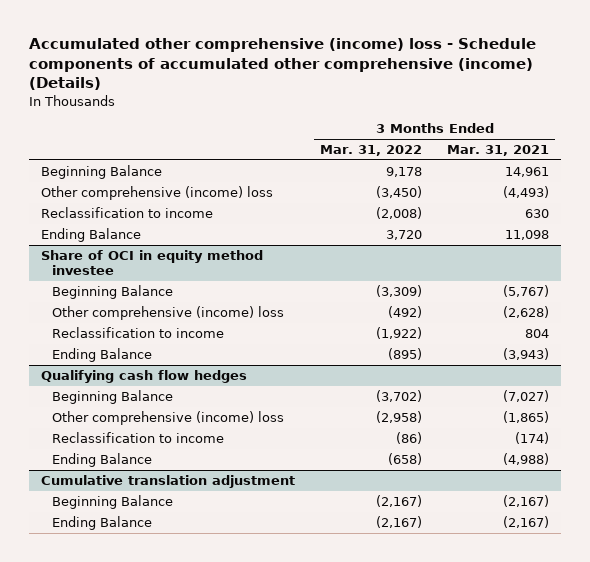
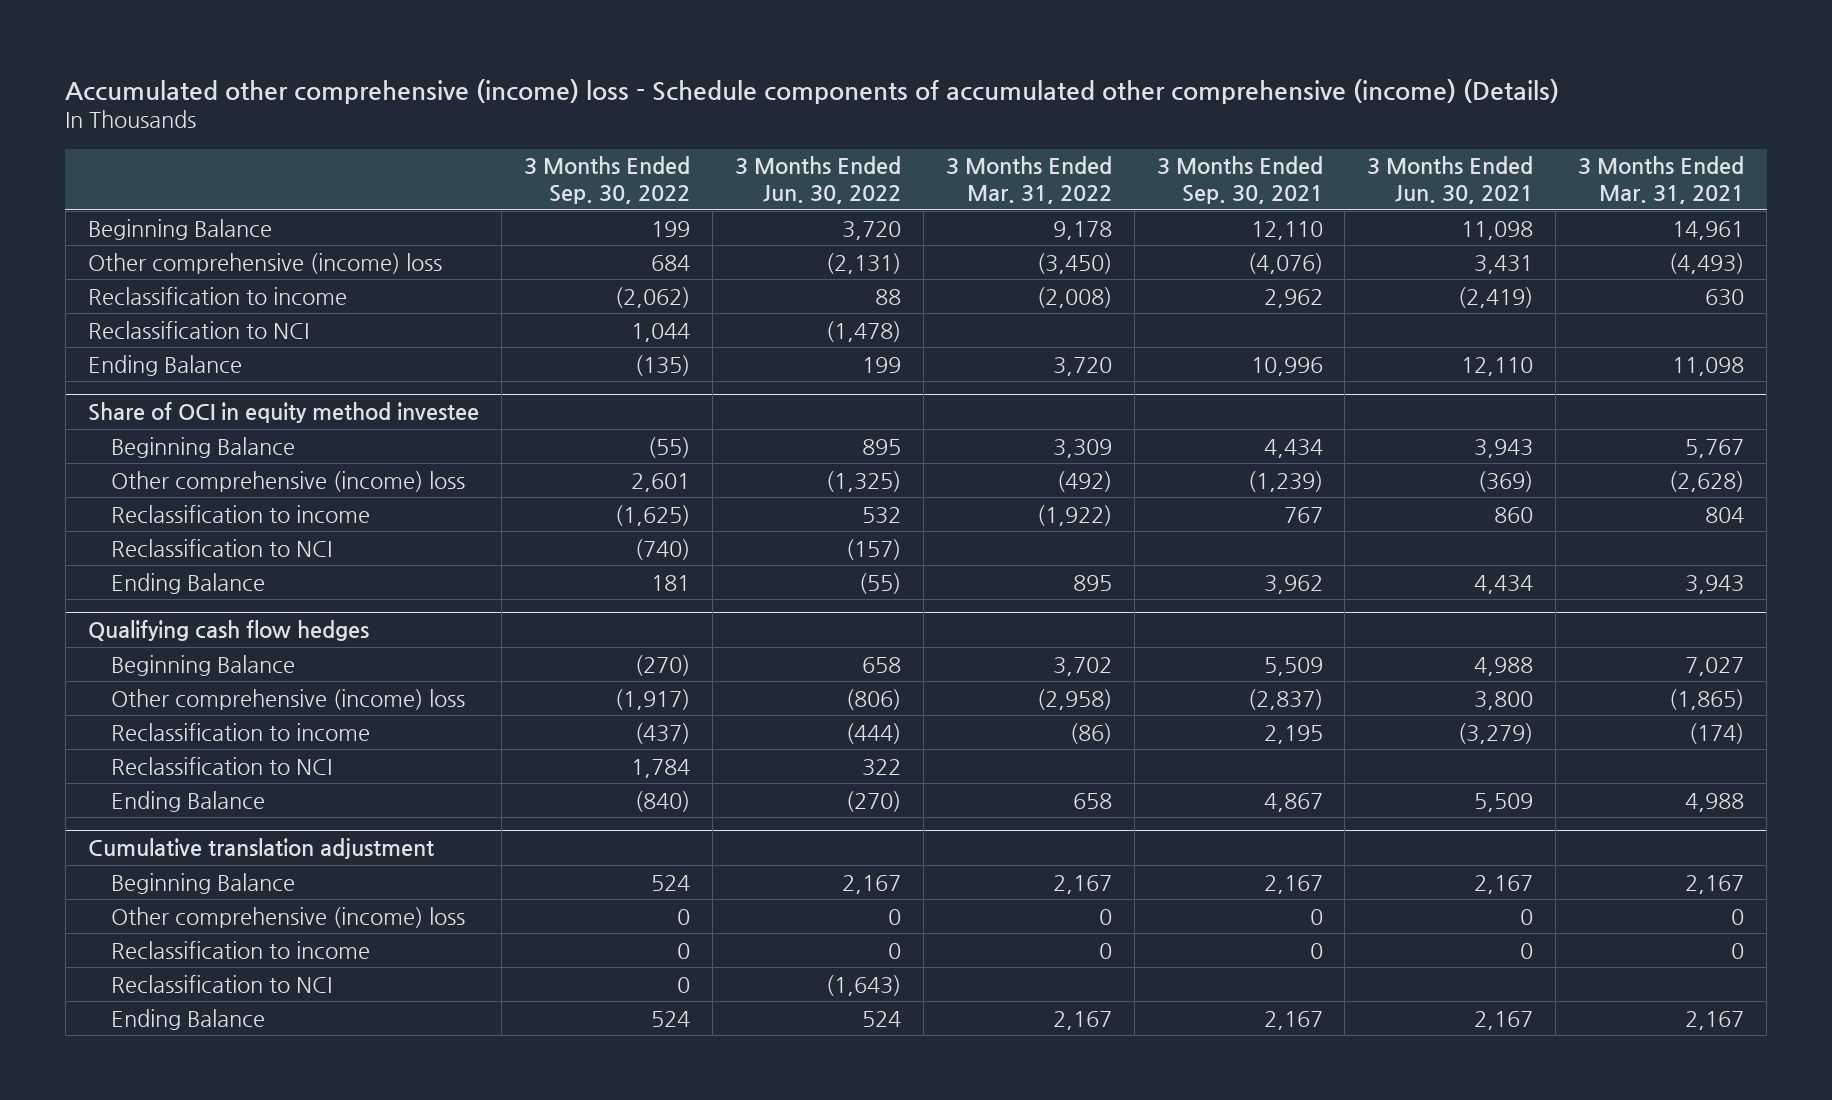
- | 3 Months Ended Mar. 31, 2022 | 3 Months Ended Mar. 31, 2021
+ | 3 Months Ended Sep. 30, 2022 | 3 Months Ended Jun. 30, 2022 | 3 Months Ended Mar. 31, 2022 | 3 Months Ended Sep. 30, 2021 | 3 Months Ended Jun. 30, 2021 | 3 Months Ended Mar. 31, 2021
+ Reclassification to NCI | 1,044 | (1,478) | | | |
@ Share of OCI in equity method investee
- Beginning Balance | (3,309) | (5,767)
+ Beginning Balance | (55) | 895 | 3,309 | 4,434 | 3,943 | 5,767
- Ending Balance | (895) | (3,943)
+ Reclassification to NCI | (740) | (157) | | | |
+ Ending Balance | 181 | (55) | 895 | 3,962 | 4,434 | 3,943
@ Qualifying cash flow hedges
- Beginning Balance | (3,702) | (7,027)
+ Beginning Balance | (270) | 658 | 3,702 | 5,509 | 4,988 | 7,027
- Ending Balance | (658) | (4,988)
+ Reclassification to NCI | 1,784 | 322 | | | |
+ Ending Balance | (840) | (270) | 658 | 4,867 | 5,509 | 4,988
@ Cumulative translation adjustment
- Beginning Balance | (2,167) | (2,167)
- Ending Balance | (2,167) | (2,167)
+ Beginning Balance | 524 | 2,167 | 2,167 | 2,167 | 2,167 | 2,167
+ Other comprehensive (income) loss | 0 | 0 | 0 | 0 | 0 | 0
+ Reclassification to income | 0 | 0 | 0 | 0 | 0 | 0
+ Reclassification to NCI | 0 | (1,643) | | | |
+ Ending Balance | 524 | 524 | 2,167 | 2,167 | 2,167 | 2,167

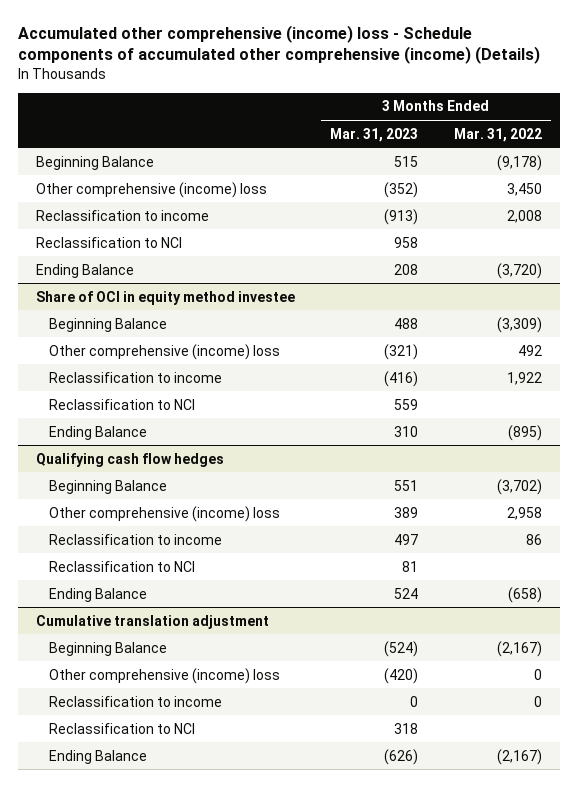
- | 3 Months Ended Sep. 30, 2022 | 3 Months Ended Jun. 30, 2022 | 3 Months Ended Mar. 31, 2022 | 3 Months Ended Sep. 30, 2021 | 3 Months Ended Jun. 30, 2021 | 3 Months Ended Mar. 31, 2021
+ | 3 Months Ended Mar. 31, 2023 | 3 Months Ended Mar. 31, 2022
- Beginning Balance | 199 | 3,720 | 9,178 | 12,110 | 11,098 | 14,961
- Other comprehensive (income) loss | 684 | (2,131) | (3,450) | (4,076) | 3,431 | (4,493)
- Reclassification to income | (2,062) | 88 | (2,008) | 2,962 | (2,419) | 630
+ Beginning Balance | 515 | (9,178)
+ Other comprehensive (income) loss | (352) | 3,450
+ Reclassification to income | (913) | 2,008
- Ending Balance | (135) | 199 | 3,720 | 10,996 | 12,110 | 11,098
+ Ending Balance | 208 | (3,720)
@ Share of OCI in equity method investee
- Beginning Balance | (55) | 895 | 3,309 | 4,434 | 3,943 | 5,767
- Other comprehensive (income) loss | 2,601 | (1,325) | (492) | (1,239) | (369) | (2,628)
- Reclassification to income | (1,625) | 532 | (1,922) | 767 | 860 | 804
+ Beginning Balance | 488 | (3,309)
+ Other comprehensive (income) loss | (321) | 492
+ Reclassification to income | (416) | 1,922
- Ending Balance | 181 | (55) | 895 | 3,962 | 4,434 | 3,943
+ Ending Balance | 310 | (895)
@ Qualifying cash flow hedges
- Beginning Balance | (270) | 658 | 3,702 | 5,509 | 4,988 | 7,027
- Other comprehensive (income) loss | (1,917) | (806) | (2,958) | (2,837) | 3,800 | (1,865)
- Reclassification to income | (437) | (444) | (86) | 2,195 | (3,279) | (174)
+ Beginning Balance | 551 | (3,702)
+ Other comprehensive (income) loss | 389 | 2,958
+ Reclassification to income | 497 | 86
- Ending Balance | (840) | (270) | 658 | 4,867 | 5,509 | 4,988
+ Ending Balance | 524 | (658)
@ Cumulative translation adjustment
- Beginning Balance | 524 | 2,167 | 2,167 | 2,167 | 2,167 | 2,167
+ Beginning Balance | (524) | (2,167)
- Ending Balance | 524 | 524 | 2,167 | 2,167 | 2,167 | 2,167
+ Ending Balance | (626) | (2,167)

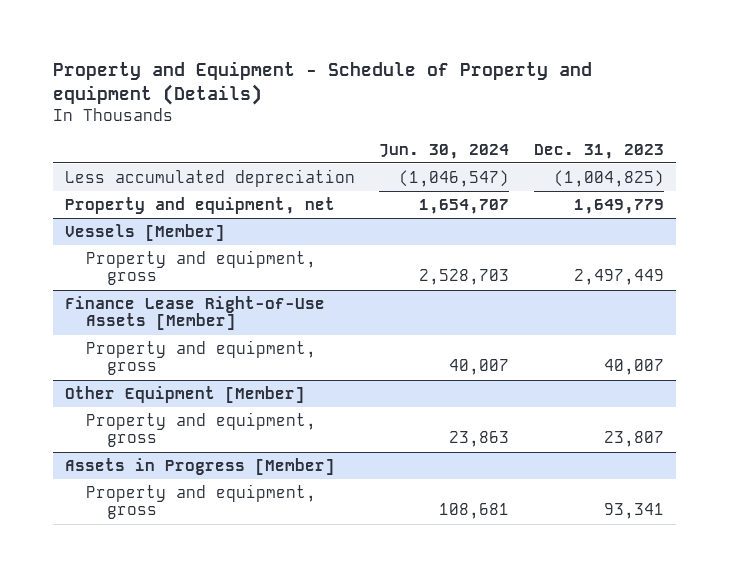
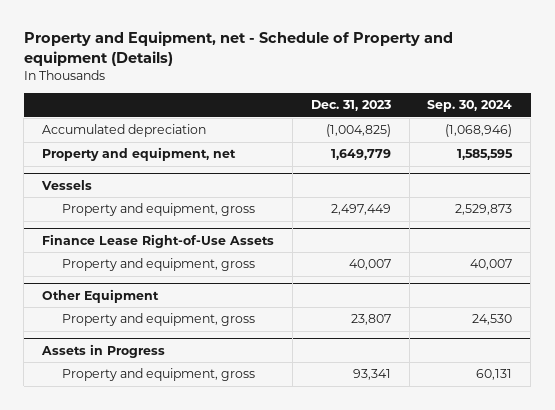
- Property and Equipment - Schedule of Property and equipment (Details)
+ Property and Equipment, net - Schedule of Property and equipment (Details)
- | Jun. 30, 2024 | Dec. 31, 2023
+ | Dec. 31, 2023 | Sep. 30, 2024
- Less accumulated depreciation | (1,046,547) | (1,004,825)
+ Accumulated depreciation | (1,004,825) | (1,068,946)
- Vessels [Member]
+ Vessels
- Finance Lease Right-of-Use Assets [Member]
+ Finance Lease Right-of-Use Assets
- Other Equipment [Member]
+ Other Equipment
- Assets in Progress [Member]
+ Assets in Progress

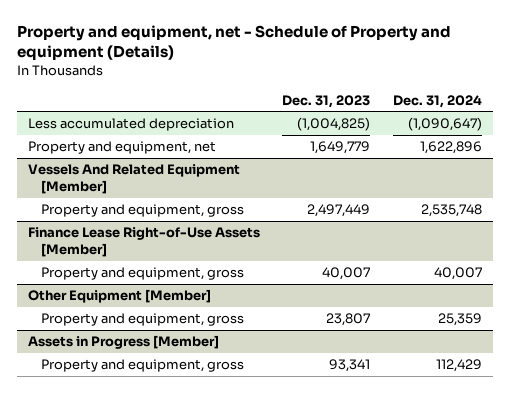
- Property and Equipment, net - Schedule of Property and equipment (Details)
+ Property and equipment, net - Schedule of Property and equipment (Details)
- | Dec. 31, 2023 | Sep. 30, 2024
+ | Dec. 31, 2023 | Dec. 31, 2024
- Accumulated depreciation | (1,004,825) | (1,068,946)
+ Less accumulated depreciation | (1,004,825) | (1,090,647)
- Vessels
+ Vessels And Related Equipment [Member]
- Finance Lease Right-of-Use Assets
+ Finance Lease Right-of-Use Assets [Member]
- Other Equipment
+ Other Equipment [Member]
- Assets in Progress
+ Assets in Progress [Member]

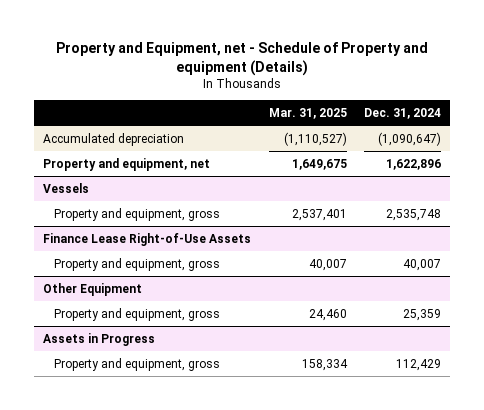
- Property and equipment, net - Schedule of Property and equipment (Details)
+ Property and Equipment, net - Schedule of Property and equipment (Details)
- | Dec. 31, 2023 | Dec. 31, 2024
+ | Mar. 31, 2025 | Dec. 31, 2024
- Less accumulated depreciation | (1,004,825) | (1,090,647)
+ Accumulated depreciation | (1,110,527) | (1,090,647)
- Vessels And Related Equipment [Member]
+ Vessels
- Finance Lease Right-of-Use Assets [Member]
+ Finance Lease Right-of-Use Assets
- Other Equipment [Member]
+ Other Equipment
- Assets in Progress [Member]
+ Assets in Progress

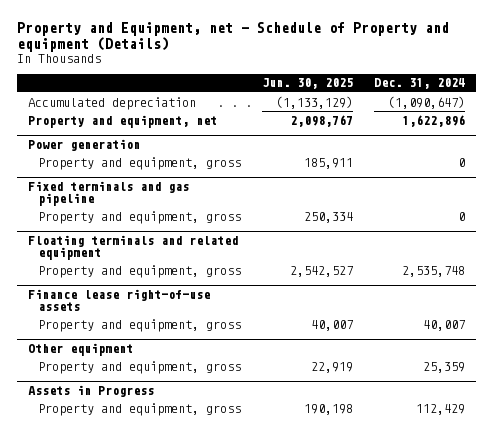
- | Mar. 31, 2025 | Dec. 31, 2024
+ | Jun. 30, 2025 | Dec. 31, 2024
- Vessels
+ Power generation
+ Property and equipment, gross | 185,911 | 0
+ Fixed terminals and gas pipeline
+ Property and equipment, gross | 250,334 | 0
+ Floating terminals and related equipment
- Finance Lease Right-of-Use Assets
+ Finance lease right-of-use assets
- Other Equipment
+ Other equipment

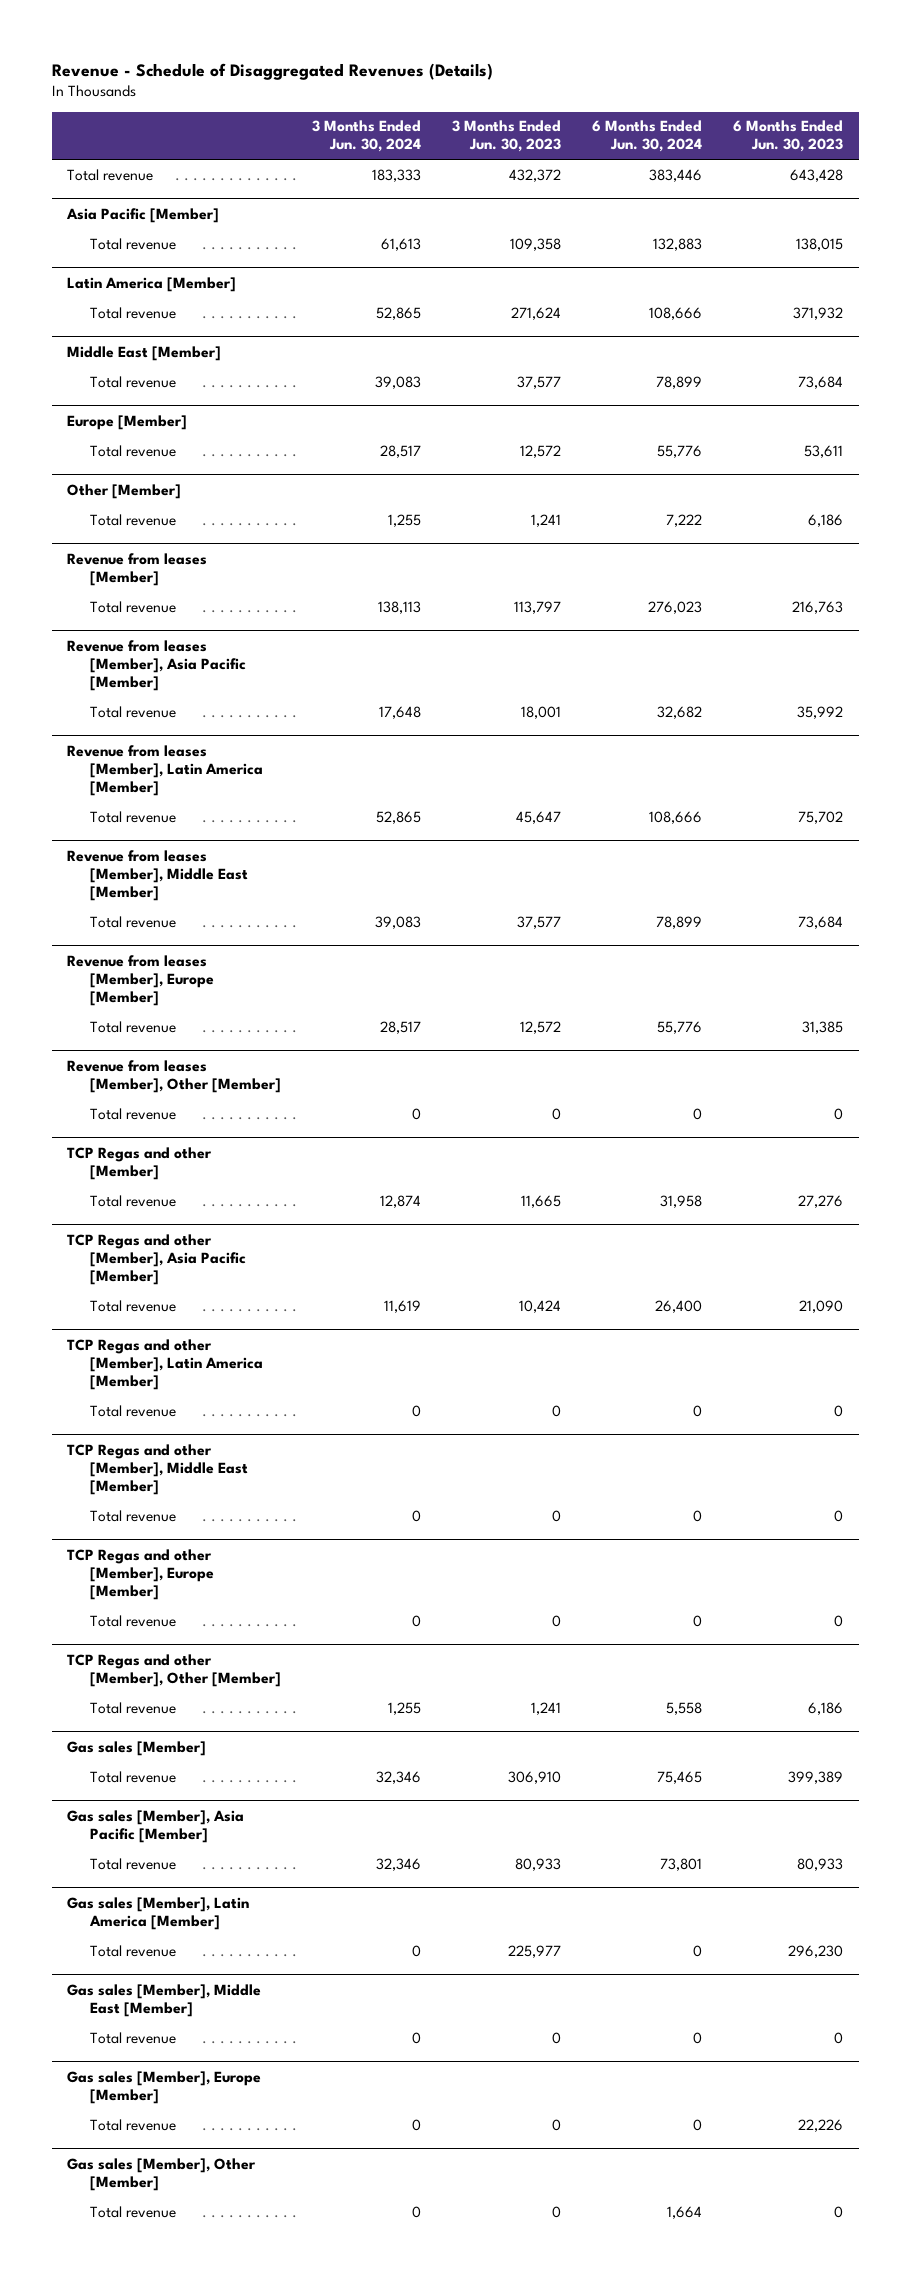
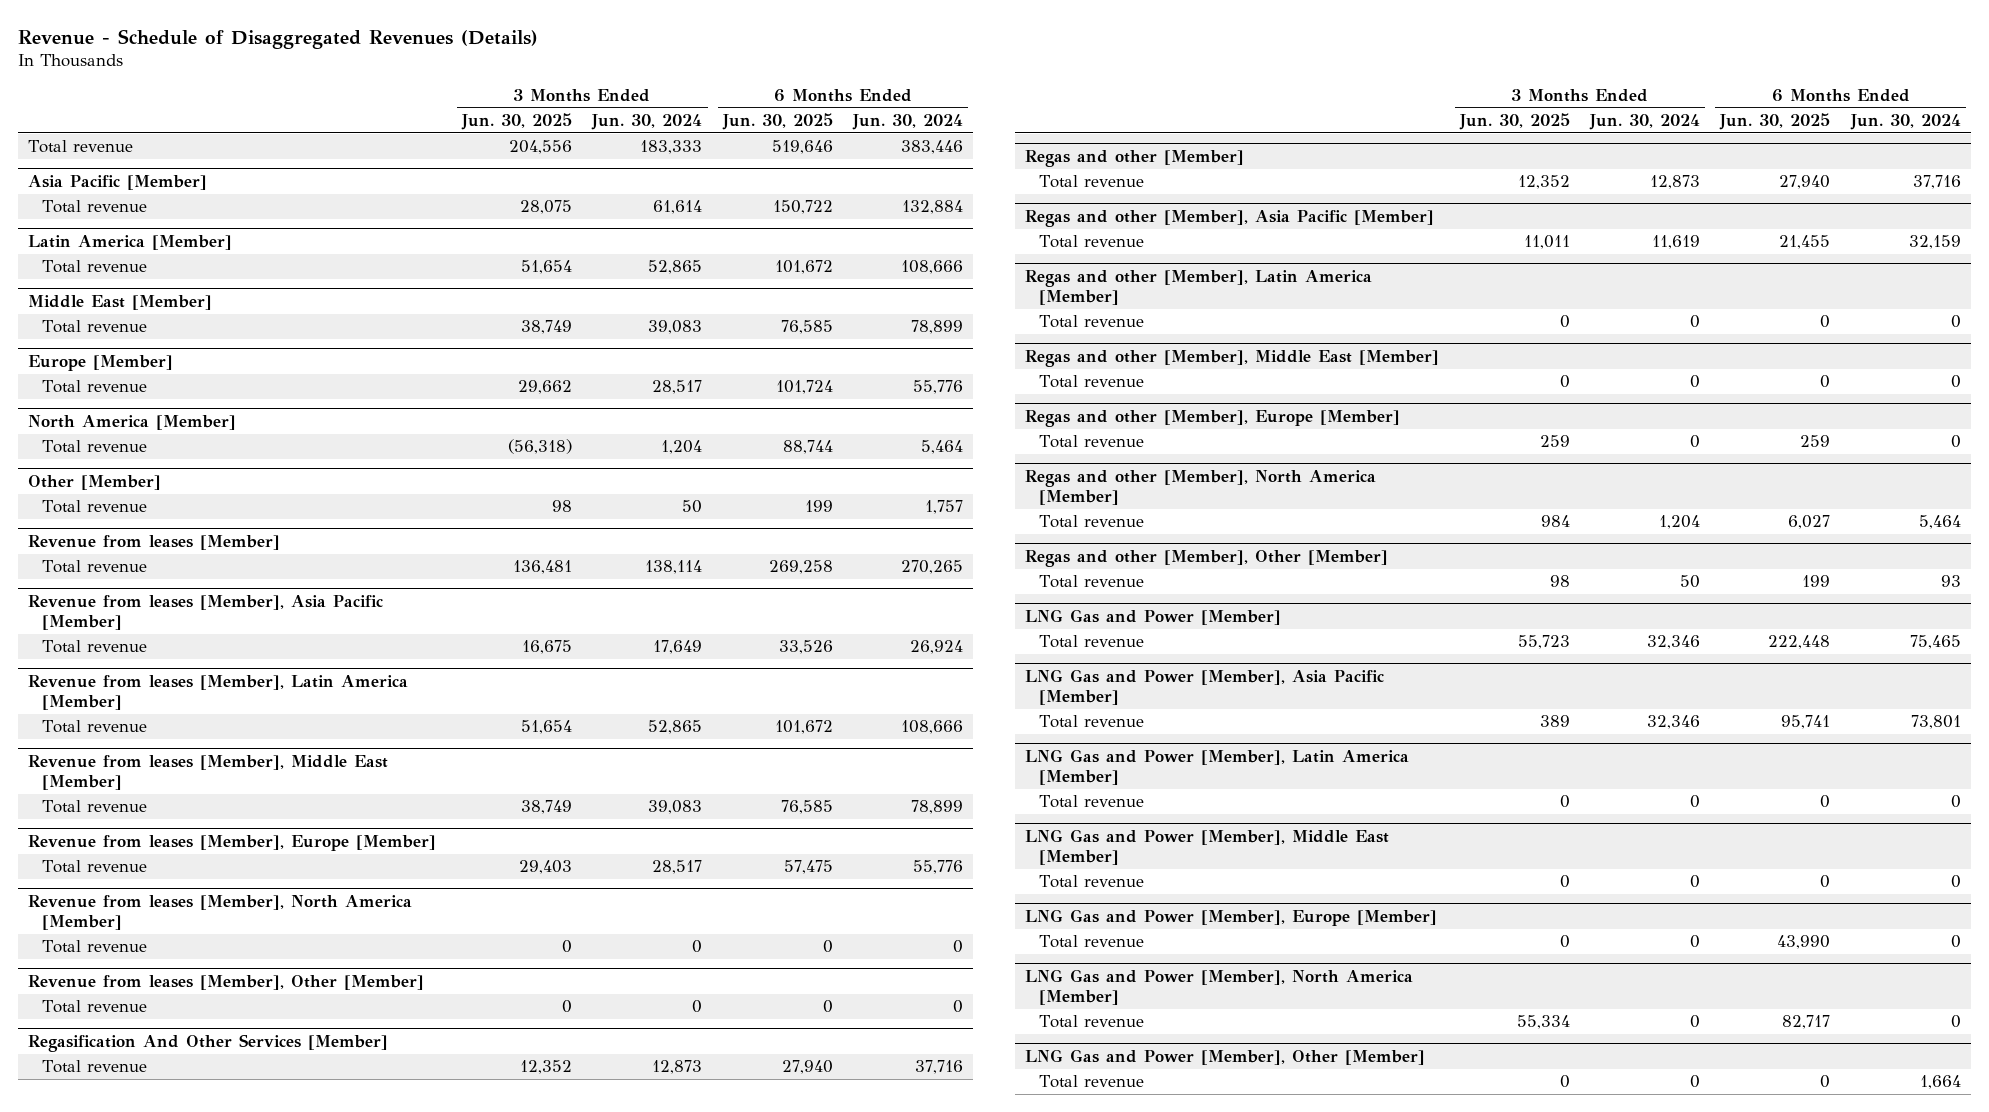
- | 3 Months Ended Jun. 30, 2024 | 3 Months Ended Jun. 30, 2023 | 6 Months Ended Jun. 30, 2024 | 6 Months Ended Jun. 30, 2023
+ | 3 Months Ended Jun. 30, 2025 | 3 Months Ended Jun. 30, 2024 | 6 Months Ended Jun. 30, 2025 | 6 Months Ended Jun. 30, 2024
@ Asia Pacific [Member]
- Total revenue | 61,613 | 109,358 | 132,883 | 138,015
+ Total revenue | 28,075 | 61,614 | 150,722 | 132,884
+ North America [Member]
+ Total revenue | (56,318) | 1,204 | 88,744 | 5,464
@ Other [Member]
- Total revenue | 1,255 | 1,241 | 7,222 | 6,186
+ Total revenue | 98 | 50 | 199 | 1,757
@ Revenue from leases [Member]
- Total revenue | 138,113 | 113,797 | 276,023 | 216,763
+ Total revenue | 136,481 | 138,114 | 269,258 | 270,265
@ Revenue from leases [Member], Asia Pacific [Member]
- Total revenue | 17,648 | 18,001 | 32,682 | 35,992
+ Total revenue | 16,675 | 17,649 | 33,526 | 26,924
+ Revenue from leases [Member], North America [Member]
+ Total revenue | 0 | 0 | 0 | 0
- TCP Regas and other [Member]
- Total revenue | 12,874 | 11,665 | 31,958 | 27,276
- TCP Regas and other [Member], Asia Pacific [Member]
- Total revenue | 11,619 | 10,424 | 26,400 | 21,090
- TCP Regas and other [Member], Latin America [Member]
+ Regasification And Other Services [Member]
+ Total revenue | 12,352 | 12,873 | 27,940 | 37,716
+ Regas and other [Member]
+ Total revenue | 12,352 | 12,873 | 27,940 | 37,716
+ Regas and other [Member], Asia Pacific [Member]
+ Total revenue | 11,011 | 11,619 | 21,455 | 32,159
+ Regas and other [Member], Latin America [Member]
- TCP Regas and other [Member], Middle East [Member]
+ Regas and other [Member], Middle East [Member]
- TCP Regas and other [Member], Europe [Member]
+ Regas and other [Member], Europe [Member]
- TCP Regas and other [Member], Other [Member]
- Total revenue | 1,255 | 1,241 | 5,558 | 6,186
- Gas sales [Member]
+ Regas and other [Member], North America [Member]
+ Total revenue | 984 | 1,204 | 6,027 | 5,464
+ Regas and other [Member], Other [Member]
+ Total revenue | 98 | 50 | 199 | 93
+ LNG Gas and Power [Member]
- Gas sales [Member], Asia Pacific [Member]
+ LNG Gas and Power [Member], Asia Pacific [Member]
- Gas sales [Member], Latin America [Member]
+ LNG Gas and Power [Member], Latin America [Member]
- Gas sales [Member], Middle East [Member]
+ LNG Gas and Power [Member], Middle East [Member]
- Gas sales [Member], Europe [Member]
+ LNG Gas and Power [Member], Europe [Member]
- Gas sales [Member], Other [Member]
+ LNG Gas and Power [Member], North America [Member]
+ Total revenue | 55,334 | 0 | 82,717 | 0
+ LNG Gas and Power [Member], Other [Member]

